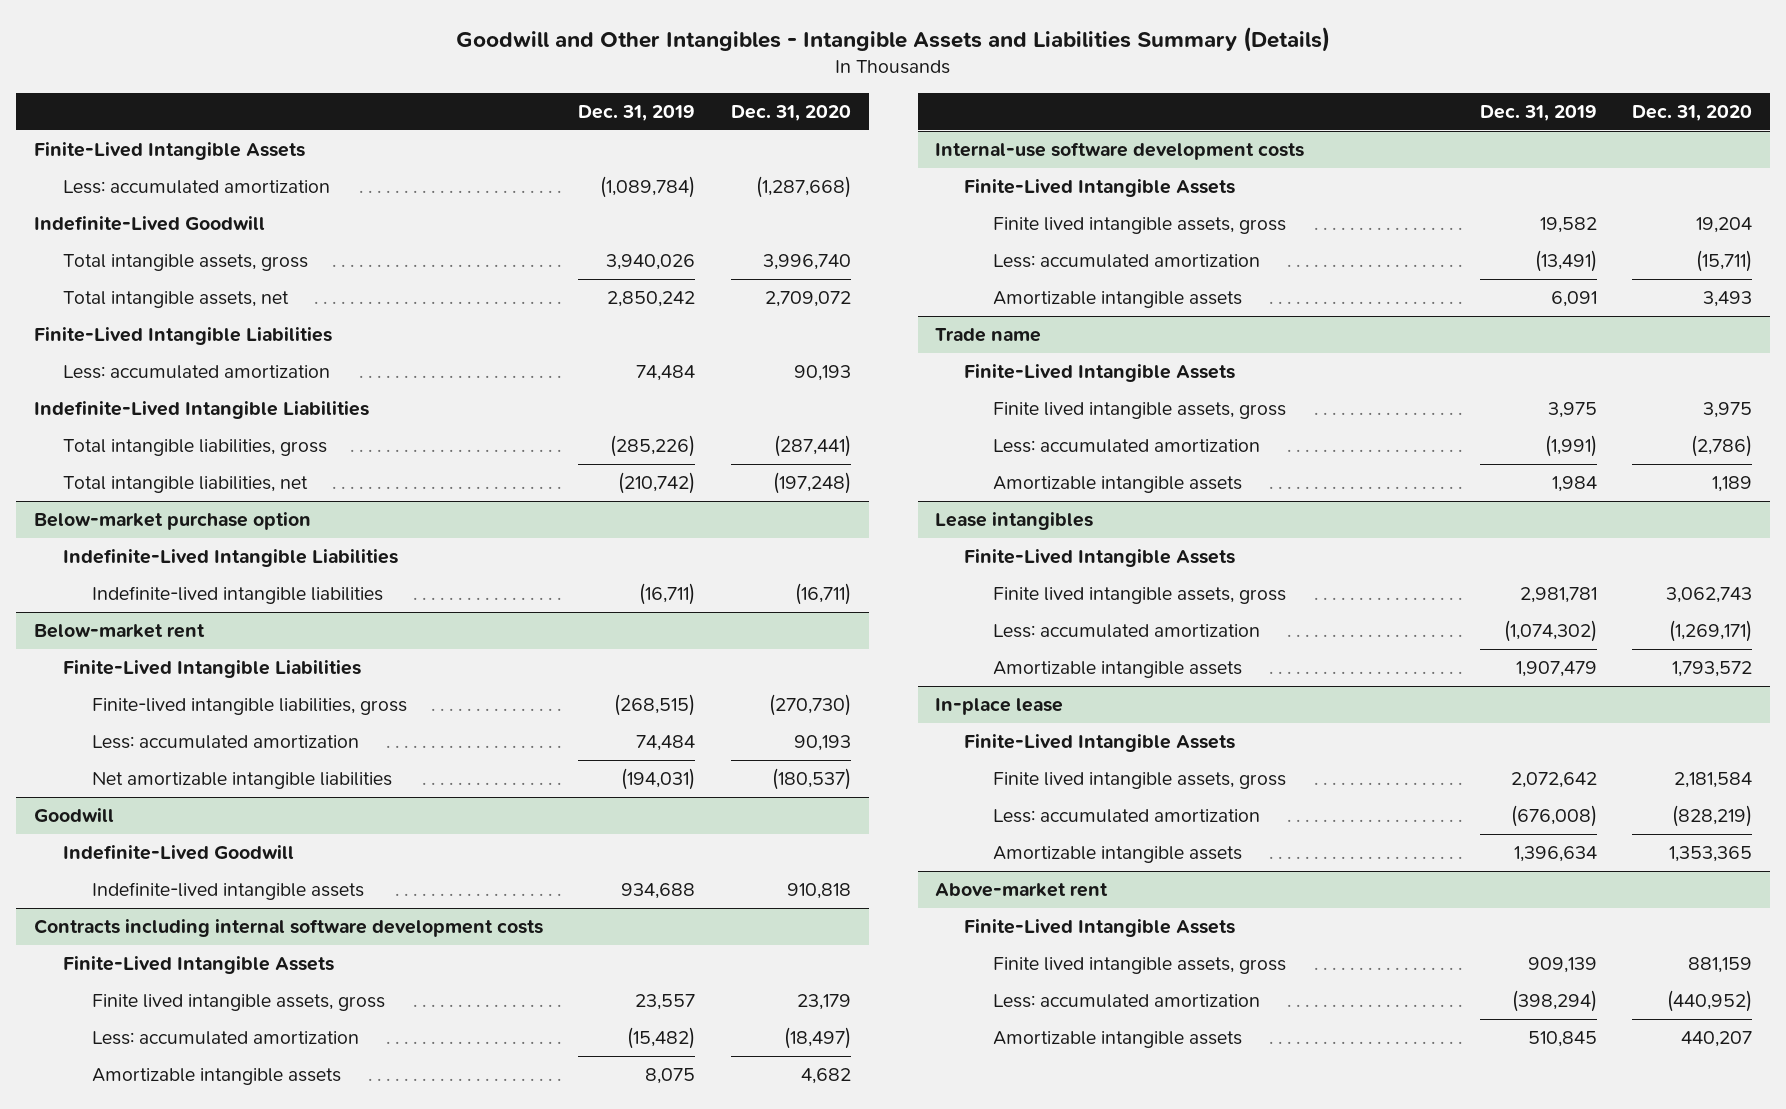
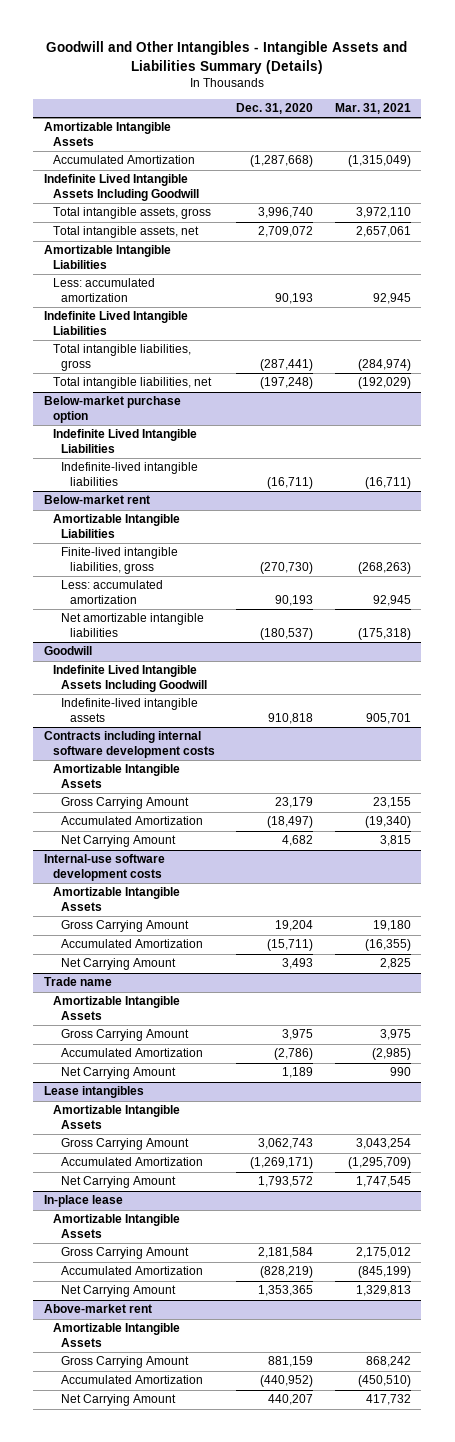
- | Dec. 31, 2019 | Dec. 31, 2020
+ | Dec. 31, 2020 | Mar. 31, 2021
- Finite-Lived Intangible Assets
- Less: accumulated amortization | (1,089,784) | (1,287,668)
- Indefinite-Lived Goodwill
+ Amortizable Intangible Assets
+ Accumulated Amortization | (1,287,668) | (1,315,049)
+ Indefinite Lived Intangible Assets Including Goodwill
- Finite-Lived Intangible Liabilities
+ Amortizable Intangible Liabilities
- Indefinite-Lived Intangible Liabilities
+ Indefinite Lived Intangible Liabilities
@ Below-market purchase option
- Indefinite-Lived Intangible Liabilities
+ Indefinite Lived Intangible Liabilities
@ Below-market rent
- Finite-Lived Intangible Liabilities
+ Amortizable Intangible Liabilities
@ Goodwill
- Indefinite-Lived Goodwill
+ Indefinite Lived Intangible Assets Including Goodwill
@ Contracts including internal software development costs
- Finite-Lived Intangible Assets
- Finite lived intangible assets, gross | 23,557 | 23,179
- Less: accumulated amortization | (15,482) | (18,497)
- Amortizable intangible assets | 8,075 | 4,682
+ Amortizable Intangible Assets
+ Gross Carrying Amount | 23,179 | 23,155
+ Accumulated Amortization | (18,497) | (19,340)
+ Net Carrying Amount | 4,682 | 3,815
@ Internal-use software development costs
- Finite-Lived Intangible Assets
- Finite lived intangible assets, gross | 19,582 | 19,204
- Less: accumulated amortization | (13,491) | (15,711)
- Amortizable intangible assets | 6,091 | 3,493
+ Amortizable Intangible Assets
+ Gross Carrying Amount | 19,204 | 19,180
+ Accumulated Amortization | (15,711) | (16,355)
+ Net Carrying Amount | 3,493 | 2,825
@ Trade name
- Finite-Lived Intangible Assets
- Finite lived intangible assets, gross | 3,975 | 3,975
- Less: accumulated amortization | (1,991) | (2,786)
- Amortizable intangible assets | 1,984 | 1,189
+ Amortizable Intangible Assets
+ Gross Carrying Amount | 3,975 | 3,975
+ Accumulated Amortization | (2,786) | (2,985)
+ Net Carrying Amount | 1,189 | 990
@ Lease intangibles
- Finite-Lived Intangible Assets
- Finite lived intangible assets, gross | 2,981,781 | 3,062,743
- Less: accumulated amortization | (1,074,302) | (1,269,171)
- Amortizable intangible assets | 1,907,479 | 1,793,572
+ Amortizable Intangible Assets
+ Gross Carrying Amount | 3,062,743 | 3,043,254
+ Accumulated Amortization | (1,269,171) | (1,295,709)
+ Net Carrying Amount | 1,793,572 | 1,747,545
@ In-place lease
- Finite-Lived Intangible Assets
- Finite lived intangible assets, gross | 2,072,642 | 2,181,584
- Less: accumulated amortization | (676,008) | (828,219)
- Amortizable intangible assets | 1,396,634 | 1,353,365
+ Amortizable Intangible Assets
+ Gross Carrying Amount | 2,181,584 | 2,175,012
+ Accumulated Amortization | (828,219) | (845,199)
+ Net Carrying Amount | 1,353,365 | 1,329,813
@ Above-market rent
- Finite-Lived Intangible Assets
- Finite lived intangible assets, gross | 909,139 | 881,159
- Less: accumulated amortization | (398,294) | (440,952)
- Amortizable intangible assets | 510,845 | 440,207
+ Amortizable Intangible Assets
+ Gross Carrying Amount | 881,159 | 868,242
+ Accumulated Amortization | (440,952) | (450,510)
+ Net Carrying Amount | 440,207 | 417,732

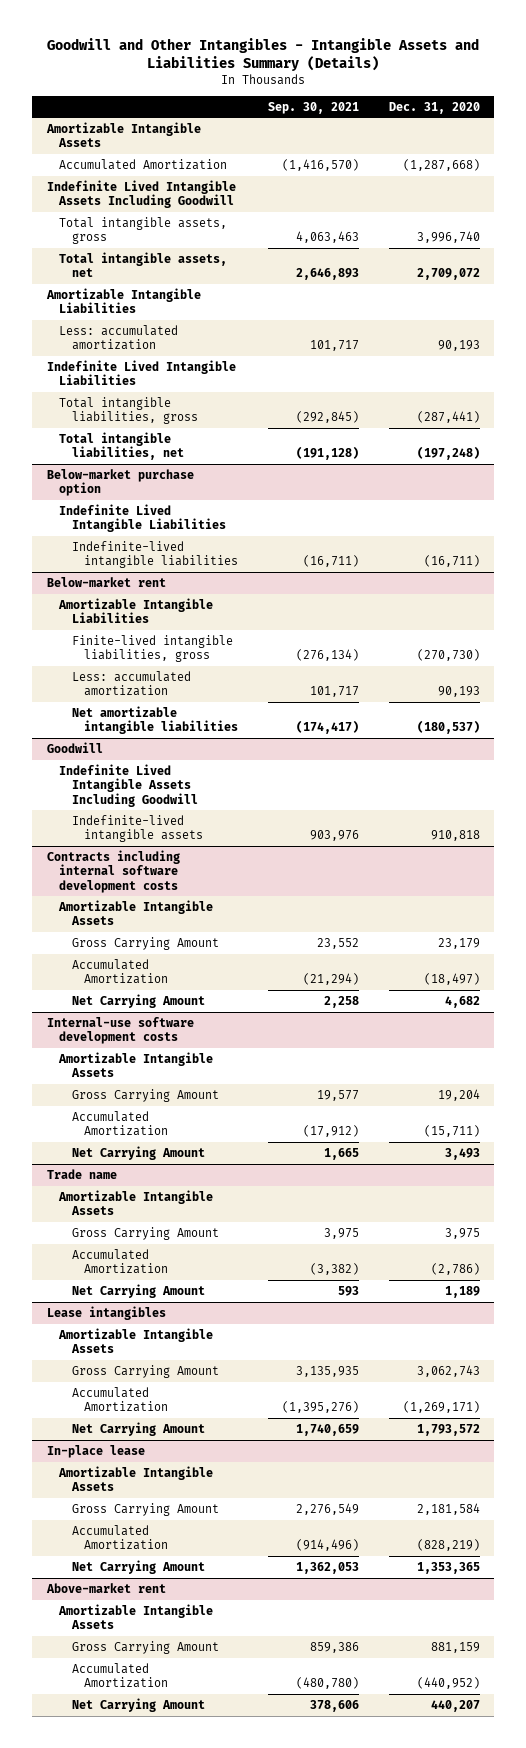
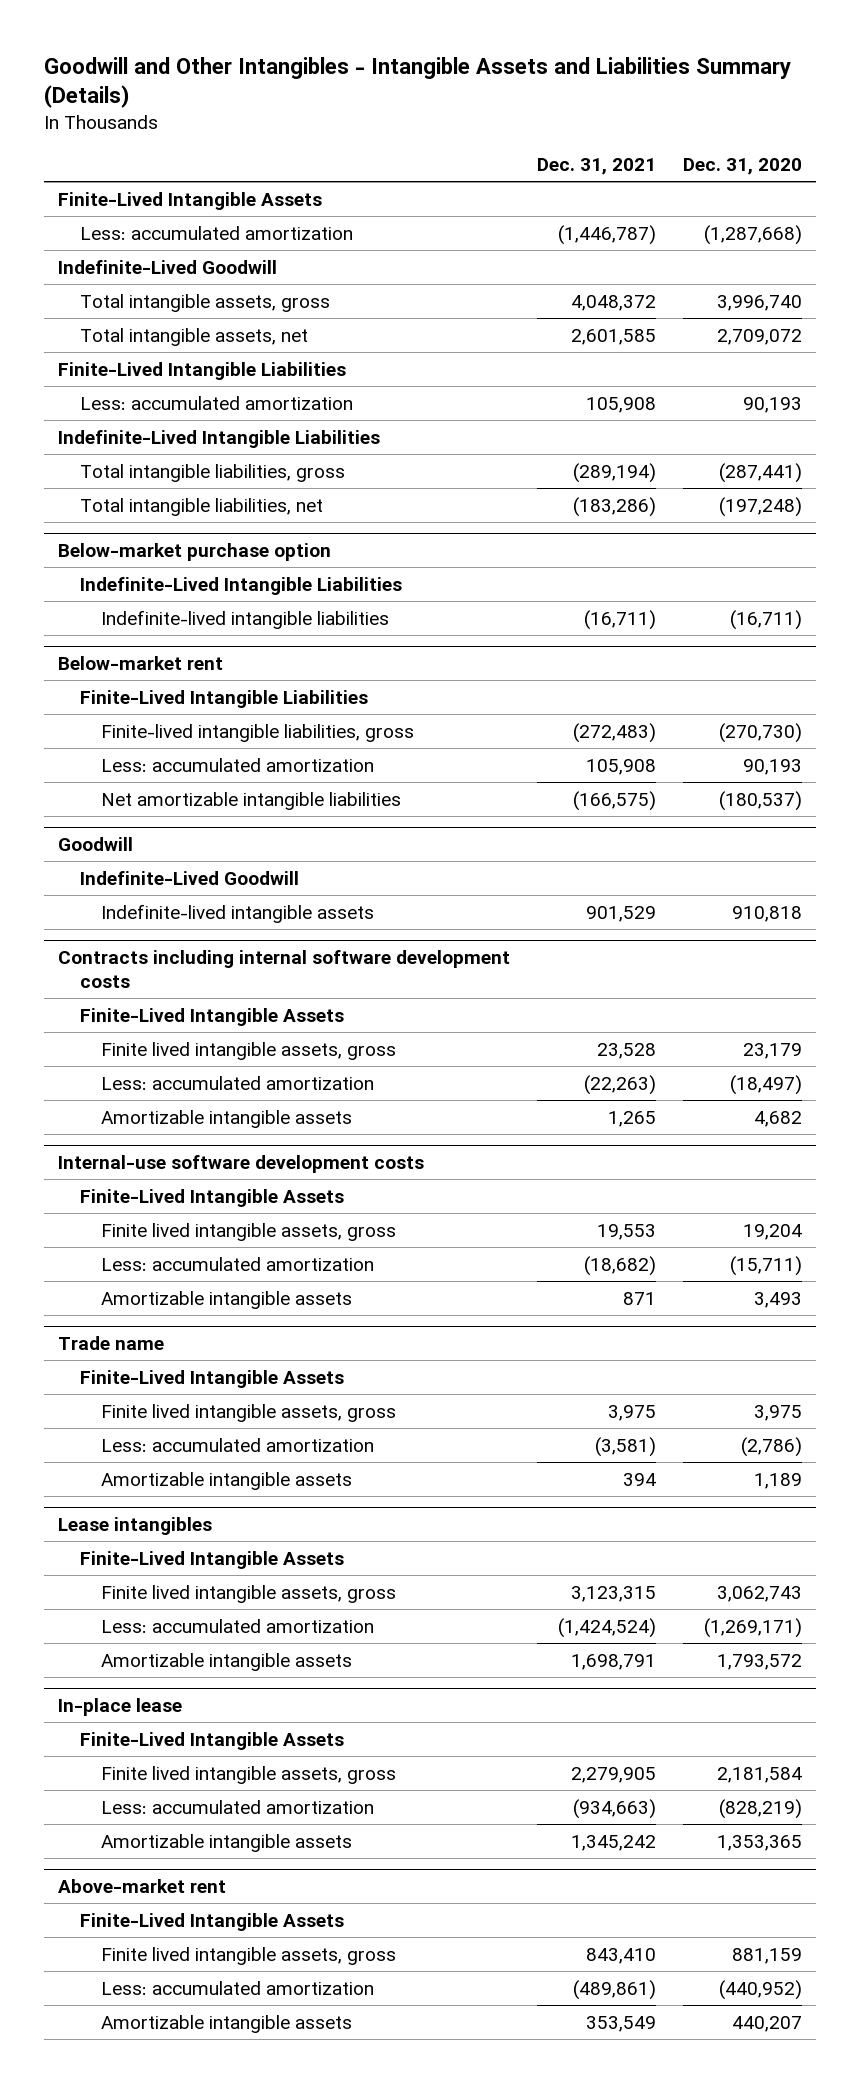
- | Sep. 30, 2021 | Dec. 31, 2020
+ | Dec. 31, 2021 | Dec. 31, 2020
- Amortizable Intangible Assets
- Accumulated Amortization | (1,416,570) | (1,287,668)
- Indefinite Lived Intangible Assets Including Goodwill
+ Finite-Lived Intangible Assets
+ Less: accumulated amortization | (1,446,787) | (1,287,668)
+ Indefinite-Lived Goodwill
- Amortizable Intangible Liabilities
+ Finite-Lived Intangible Liabilities
- Indefinite Lived Intangible Liabilities
+ Indefinite-Lived Intangible Liabilities
@ Below-market purchase option
- Indefinite Lived Intangible Liabilities
+ Indefinite-Lived Intangible Liabilities
@ Below-market rent
- Amortizable Intangible Liabilities
+ Finite-Lived Intangible Liabilities
@ Goodwill
- Indefinite Lived Intangible Assets Including Goodwill
+ Indefinite-Lived Goodwill
@ Contracts including internal software development costs
- Amortizable Intangible Assets
- Gross Carrying Amount | 23,552 | 23,179
- Accumulated Amortization | (21,294) | (18,497)
- Net Carrying Amount | 2,258 | 4,682
+ Finite-Lived Intangible Assets
+ Finite lived intangible assets, gross | 23,528 | 23,179
+ Less: accumulated amortization | (22,263) | (18,497)
+ Amortizable intangible assets | 1,265 | 4,682
@ Internal-use software development costs
- Amortizable Intangible Assets
- Gross Carrying Amount | 19,577 | 19,204
- Accumulated Amortization | (17,912) | (15,711)
- Net Carrying Amount | 1,665 | 3,493
+ Finite-Lived Intangible Assets
+ Finite lived intangible assets, gross | 19,553 | 19,204
+ Less: accumulated amortization | (18,682) | (15,711)
+ Amortizable intangible assets | 871 | 3,493
@ Trade name
- Amortizable Intangible Assets
- Gross Carrying Amount | 3,975 | 3,975
- Accumulated Amortization | (3,382) | (2,786)
- Net Carrying Amount | 593 | 1,189
+ Finite-Lived Intangible Assets
+ Finite lived intangible assets, gross | 3,975 | 3,975
+ Less: accumulated amortization | (3,581) | (2,786)
+ Amortizable intangible assets | 394 | 1,189
@ Lease intangibles
- Amortizable Intangible Assets
- Gross Carrying Amount | 3,135,935 | 3,062,743
- Accumulated Amortization | (1,395,276) | (1,269,171)
- Net Carrying Amount | 1,740,659 | 1,793,572
+ Finite-Lived Intangible Assets
+ Finite lived intangible assets, gross | 3,123,315 | 3,062,743
+ Less: accumulated amortization | (1,424,524) | (1,269,171)
+ Amortizable intangible assets | 1,698,791 | 1,793,572
@ In-place lease
- Amortizable Intangible Assets
- Gross Carrying Amount | 2,276,549 | 2,181,584
- Accumulated Amortization | (914,496) | (828,219)
- Net Carrying Amount | 1,362,053 | 1,353,365
+ Finite-Lived Intangible Assets
+ Finite lived intangible assets, gross | 2,279,905 | 2,181,584
+ Less: accumulated amortization | (934,663) | (828,219)
+ Amortizable intangible assets | 1,345,242 | 1,353,365
@ Above-market rent
- Amortizable Intangible Assets
- Gross Carrying Amount | 859,386 | 881,159
- Accumulated Amortization | (480,780) | (440,952)
- Net Carrying Amount | 378,606 | 440,207
+ Finite-Lived Intangible Assets
+ Finite lived intangible assets, gross | 843,410 | 881,159
+ Less: accumulated amortization | (489,861) | (440,952)
+ Amortizable intangible assets | 353,549 | 440,207

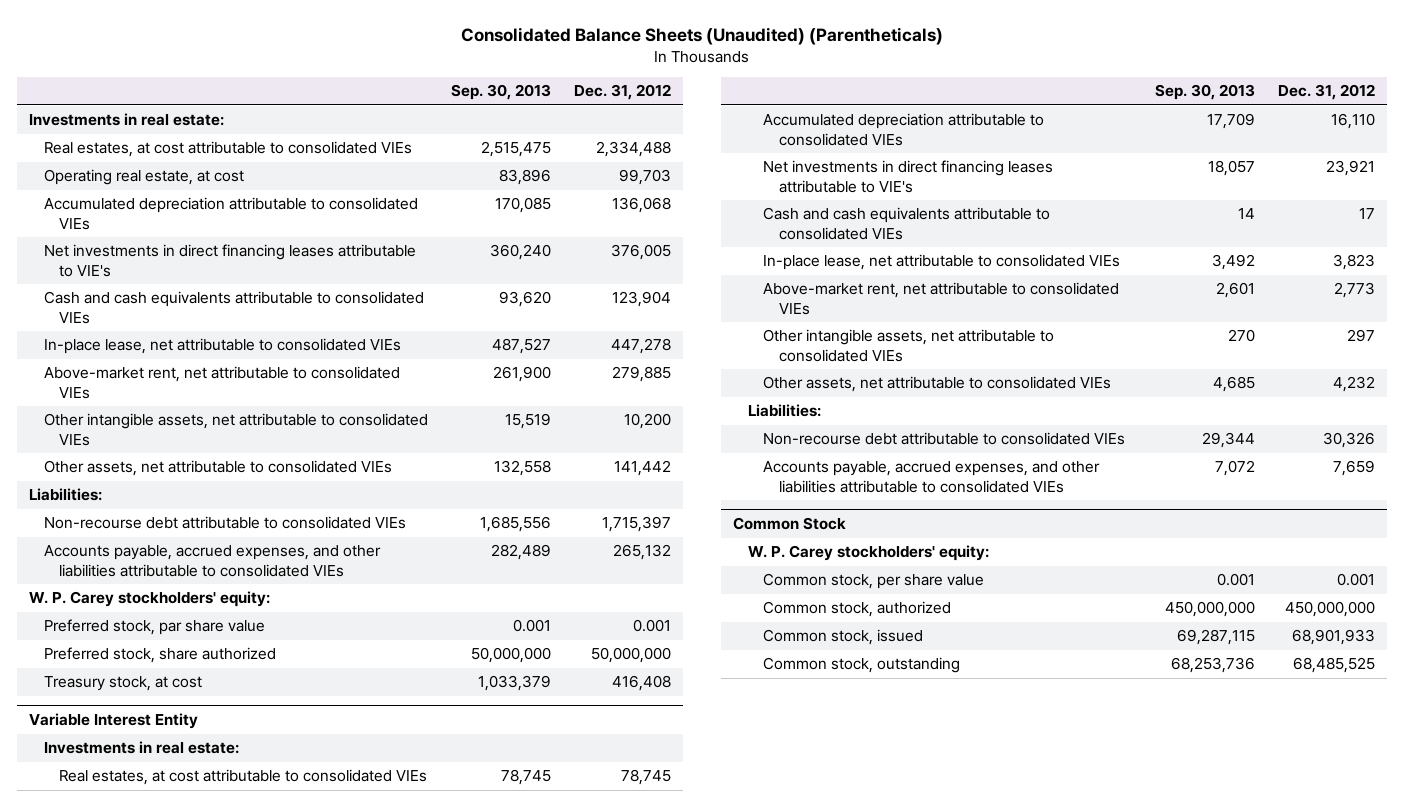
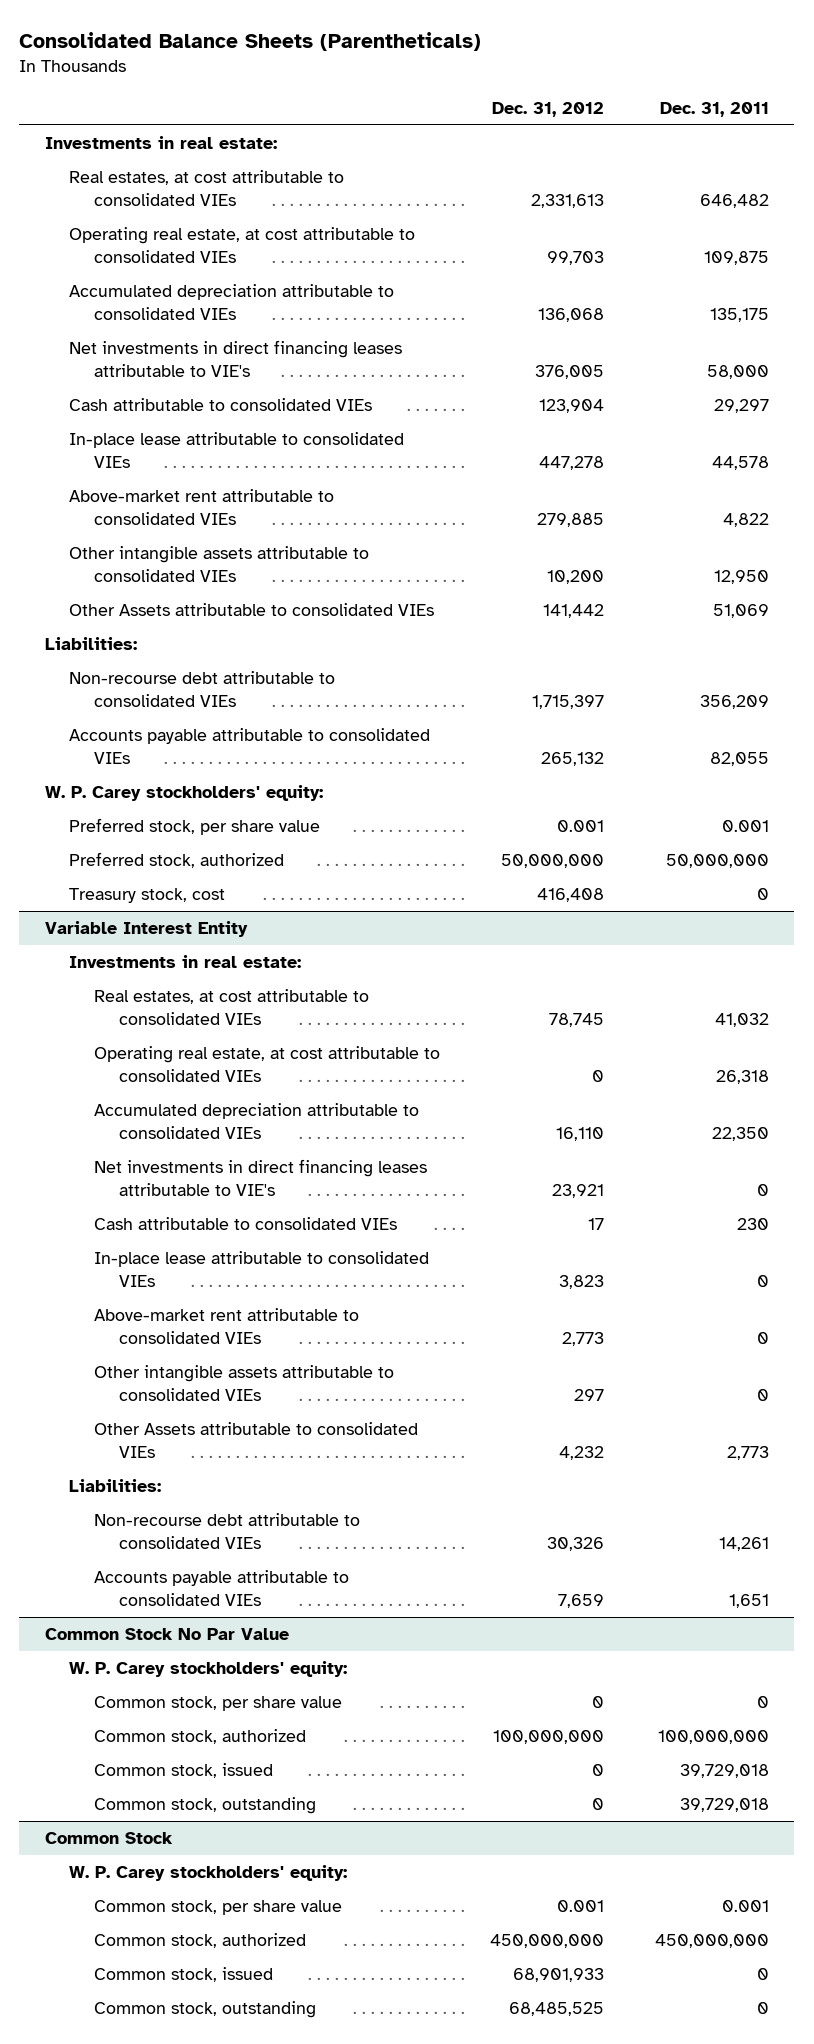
- Consolidated Balance Sheets (Unaudited) (Parentheticals)
+ Consolidated Balance Sheets (Parentheticals)
- | Sep. 30, 2013 | Dec. 31, 2012
+ | Dec. 31, 2012 | Dec. 31, 2011
- Real estates, at cost attributable to consolidated VIEs | 2,515,475 | 2,334,488
- Operating real estate, at cost | 83,896 | 99,703
+ Real estates, at cost attributable to consolidated VIEs | 2,331,613 | 646,482
+ Operating real estate, at cost attributable to consolidated VIEs | 99,703 | 109,875
- Cash and cash equivalents attributable to consolidated VIEs | 93,620 | 123,904
- In-place lease, net attributable to consolidated VIEs | 487,527 | 447,278
- Above-market rent, net attributable to consolidated VIEs | 261,900 | 279,885
- Other intangible assets, net attributable to consolidated VIEs | 15,519 | 10,200
- Other assets, net attributable to consolidated VIEs | 132,558 | 141,442
+ Cash attributable to consolidated VIEs | 123,904 | 29,297
+ In-place lease attributable to consolidated VIEs | 447,278 | 44,578
+ Above-market rent attributable to consolidated VIEs | 279,885 | 4,822
+ Other intangible assets attributable to consolidated VIEs | 10,200 | 12,950
+ Other Assets attributable to consolidated VIEs | 141,442 | 51,069
- Accounts payable, accrued expenses, and other liabilities attributable to consolidated VIEs | 282,489 | 265,132
+ Accounts payable attributable to consolidated VIEs | 265,132 | 82,055
- Preferred stock, par share value | 0.001 | 0.001
- Preferred stock, share authorized | 50,000,000 | 50,000,000
- Treasury stock, at cost | 1,033,379 | 416,408
+ Preferred stock, per share value | 0.001 | 0.001
+ Preferred stock, authorized | 50,000,000 | 50,000,000
+ Treasury stock, cost | 416,408 | 0
@ Variable Interest Entity
+ Operating real estate, at cost attributable to consolidated VIEs | 0 | 26,318
- Cash and cash equivalents attributable to consolidated VIEs | 14 | 17
- In-place lease, net attributable to consolidated VIEs | 3,492 | 3,823
- Above-market rent, net attributable to consolidated VIEs | 2,601 | 2,773
- Other intangible assets, net attributable to consolidated VIEs | 270 | 297
- Other assets, net attributable to consolidated VIEs | 4,685 | 4,232
+ Cash attributable to consolidated VIEs | 17 | 230
+ In-place lease attributable to consolidated VIEs | 3,823 | 0
+ Above-market rent attributable to consolidated VIEs | 2,773 | 0
+ Other intangible assets attributable to consolidated VIEs | 297 | 0
+ Other Assets attributable to consolidated VIEs | 4,232 | 2,773
- Accounts payable, accrued expenses, and other liabilities attributable to consolidated VIEs | 7,072 | 7,659
+ Accounts payable attributable to consolidated VIEs | 7,659 | 1,651
+ Common Stock No Par Value
+ W. P. Carey stockholders' equity:
+ Common stock, per share value | 0 | 0
+ Common stock, authorized | 100,000,000 | 100,000,000
+ Common stock, issued | 0 | 39,729,018
+ Common stock, outstanding | 0 | 39,729,018

